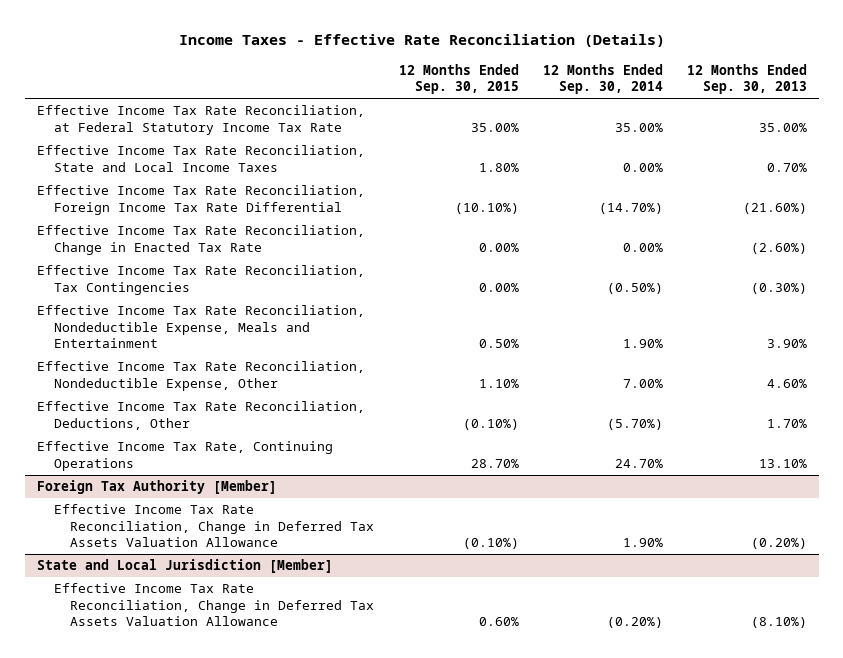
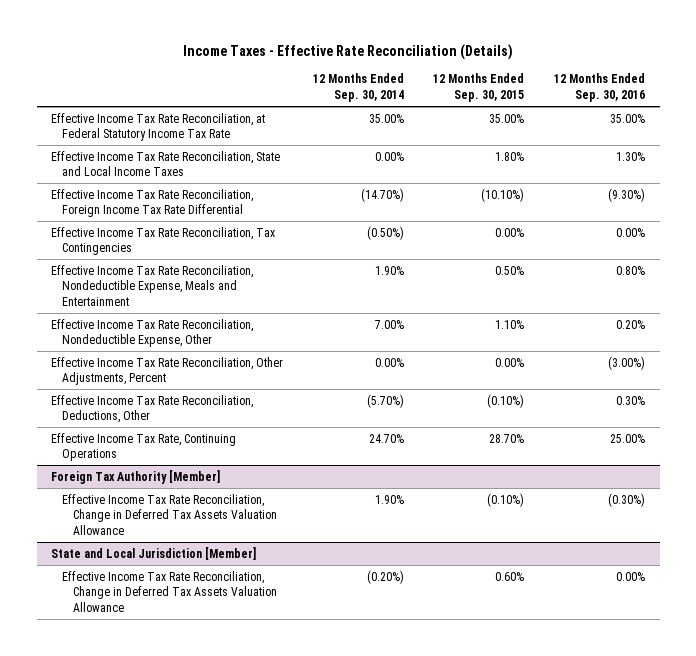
- | 12 Months Ended Sep. 30, 2015 | 12 Months Ended Sep. 30, 2014 | 12 Months Ended Sep. 30, 2013
+ | 12 Months Ended Sep. 30, 2014 | 12 Months Ended Sep. 30, 2015 | 12 Months Ended Sep. 30, 2016
- Effective Income Tax Rate Reconciliation, Change in Enacted Tax Rate | 0.00% | 0.00% | (2.60%)
+ Effective Income Tax Rate Reconciliation, Other Adjustments, Percent | 0.00% | 0.00% | (3.00%)

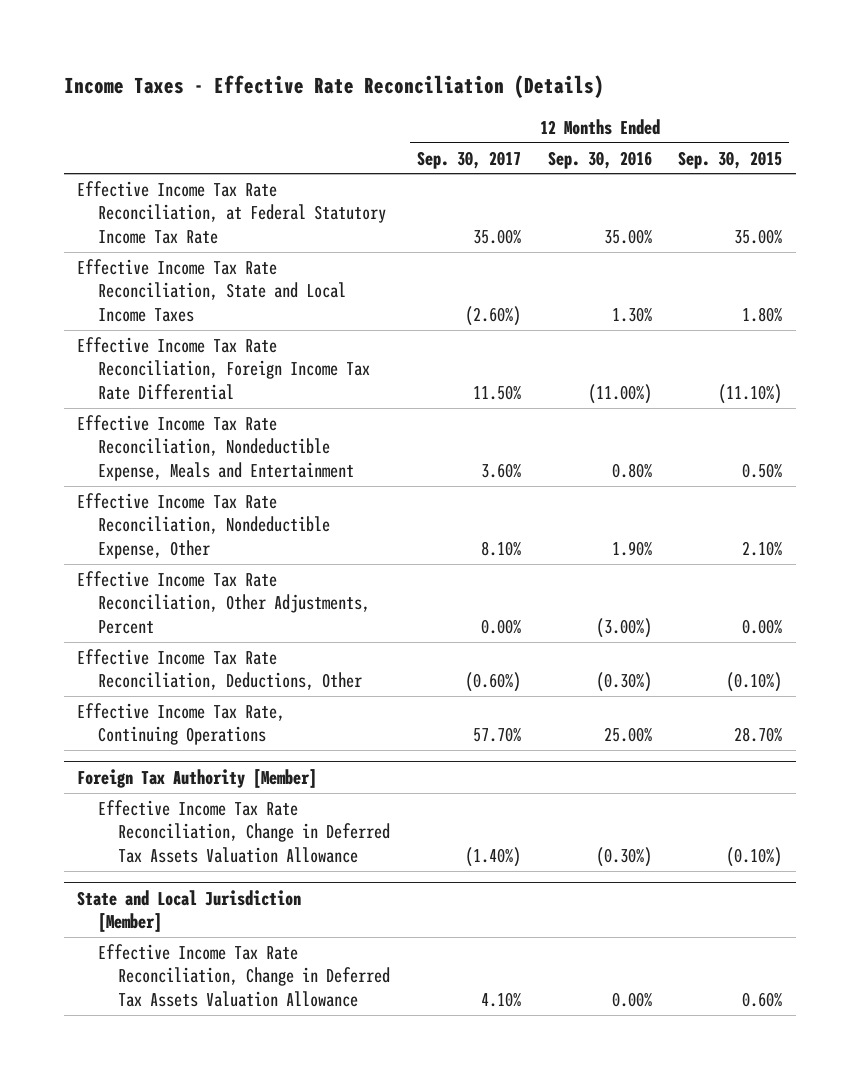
- | 12 Months Ended Sep. 30, 2014 | 12 Months Ended Sep. 30, 2015 | 12 Months Ended Sep. 30, 2016
+ | 12 Months Ended Sep. 30, 2017 | 12 Months Ended Sep. 30, 2016 | 12 Months Ended Sep. 30, 2015
- Effective Income Tax Rate Reconciliation, Foreign Income Tax Rate Differential | (14.70%) | (10.10%) | (9.30%)
- Effective Income Tax Rate Reconciliation, Tax Contingencies | (0.50%) | 0.00% | 0.00%
+ Effective Income Tax Rate Reconciliation, Foreign Income Tax Rate Differential | 11.50% | (11.00%) | (11.10%)
- Effective Income Tax Rate Reconciliation, Nondeductible Expense, Other | 7.00% | 1.10% | 0.20%
+ Effective Income Tax Rate Reconciliation, Nondeductible Expense, Other | 8.10% | 1.90% | 2.10%
- Effective Income Tax Rate Reconciliation, Deductions, Other | (5.70%) | (0.10%) | 0.30%
+ Effective Income Tax Rate Reconciliation, Deductions, Other | (0.60%) | (0.30%) | (0.10%)

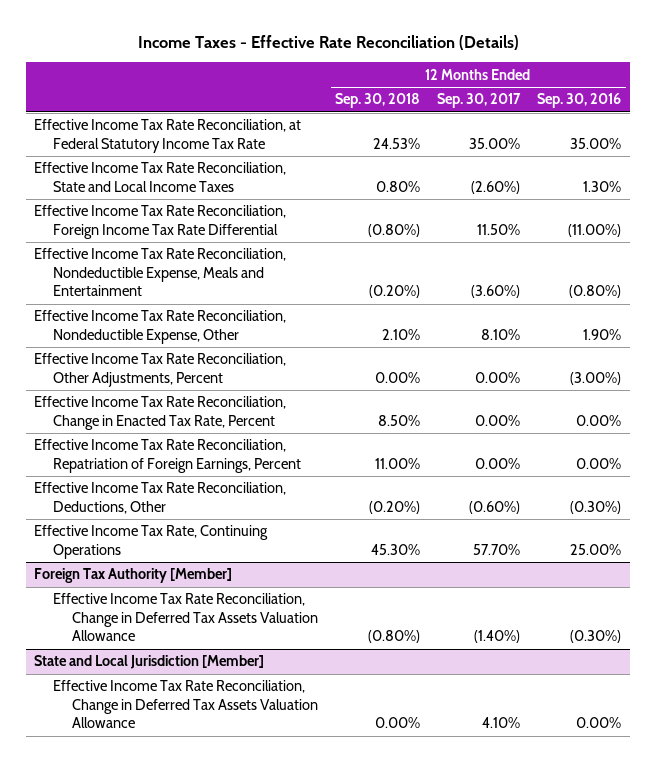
- | 12 Months Ended Sep. 30, 2017 | 12 Months Ended Sep. 30, 2016 | 12 Months Ended Sep. 30, 2015
+ | 12 Months Ended Sep. 30, 2018 | 12 Months Ended Sep. 30, 2017 | 12 Months Ended Sep. 30, 2016
- Effective Income Tax Rate Reconciliation, Nondeductible Expense, Meals and Entertainment | 3.60% | 0.80% | 0.50%
+ Effective Income Tax Rate Reconciliation, Nondeductible Expense, Meals and Entertainment | (0.20%) | (3.60%) | (0.80%)
+ Effective Income Tax Rate Reconciliation, Change in Enacted Tax Rate, Percent | 8.50% | 0.00% | 0.00%
+ Effective Income Tax Rate Reconciliation, Repatriation of Foreign Earnings, Percent | 11.00% | 0.00% | 0.00%

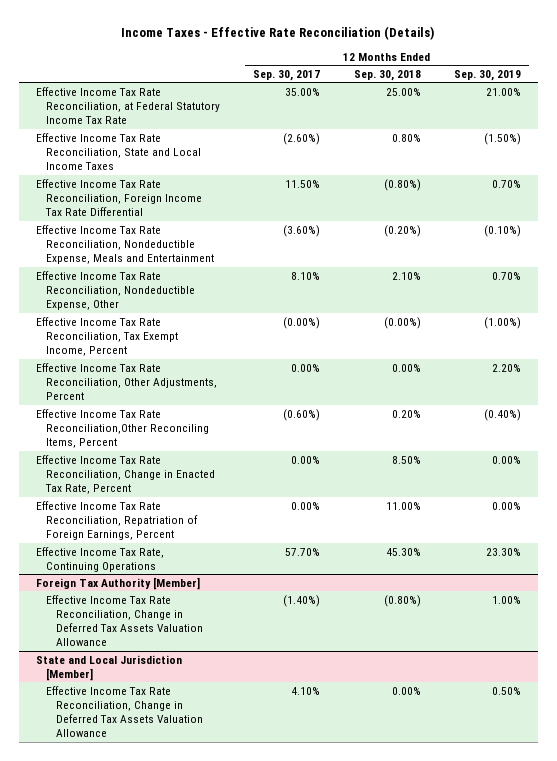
- | 12 Months Ended Sep. 30, 2018 | 12 Months Ended Sep. 30, 2017 | 12 Months Ended Sep. 30, 2016
+ | 12 Months Ended Sep. 30, 2017 | 12 Months Ended Sep. 30, 2018 | 12 Months Ended Sep. 30, 2019
- Effective Income Tax Rate Reconciliation, at Federal Statutory Income Tax Rate | 24.53% | 35.00% | 35.00%
+ Effective Income Tax Rate Reconciliation, at Federal Statutory Income Tax Rate | 35.00% | 25.00% | 21.00%
+ Effective Income Tax Rate Reconciliation, Tax Exempt Income, Percent | (0.00%) | (0.00%) | (1.00%)
+ Effective Income Tax Rate Reconciliation,Other Reconciling Items, Percent | (0.60%) | 0.20% | (0.40%)
- Effective Income Tax Rate Reconciliation, Deductions, Other | (0.20%) | (0.60%) | (0.30%)

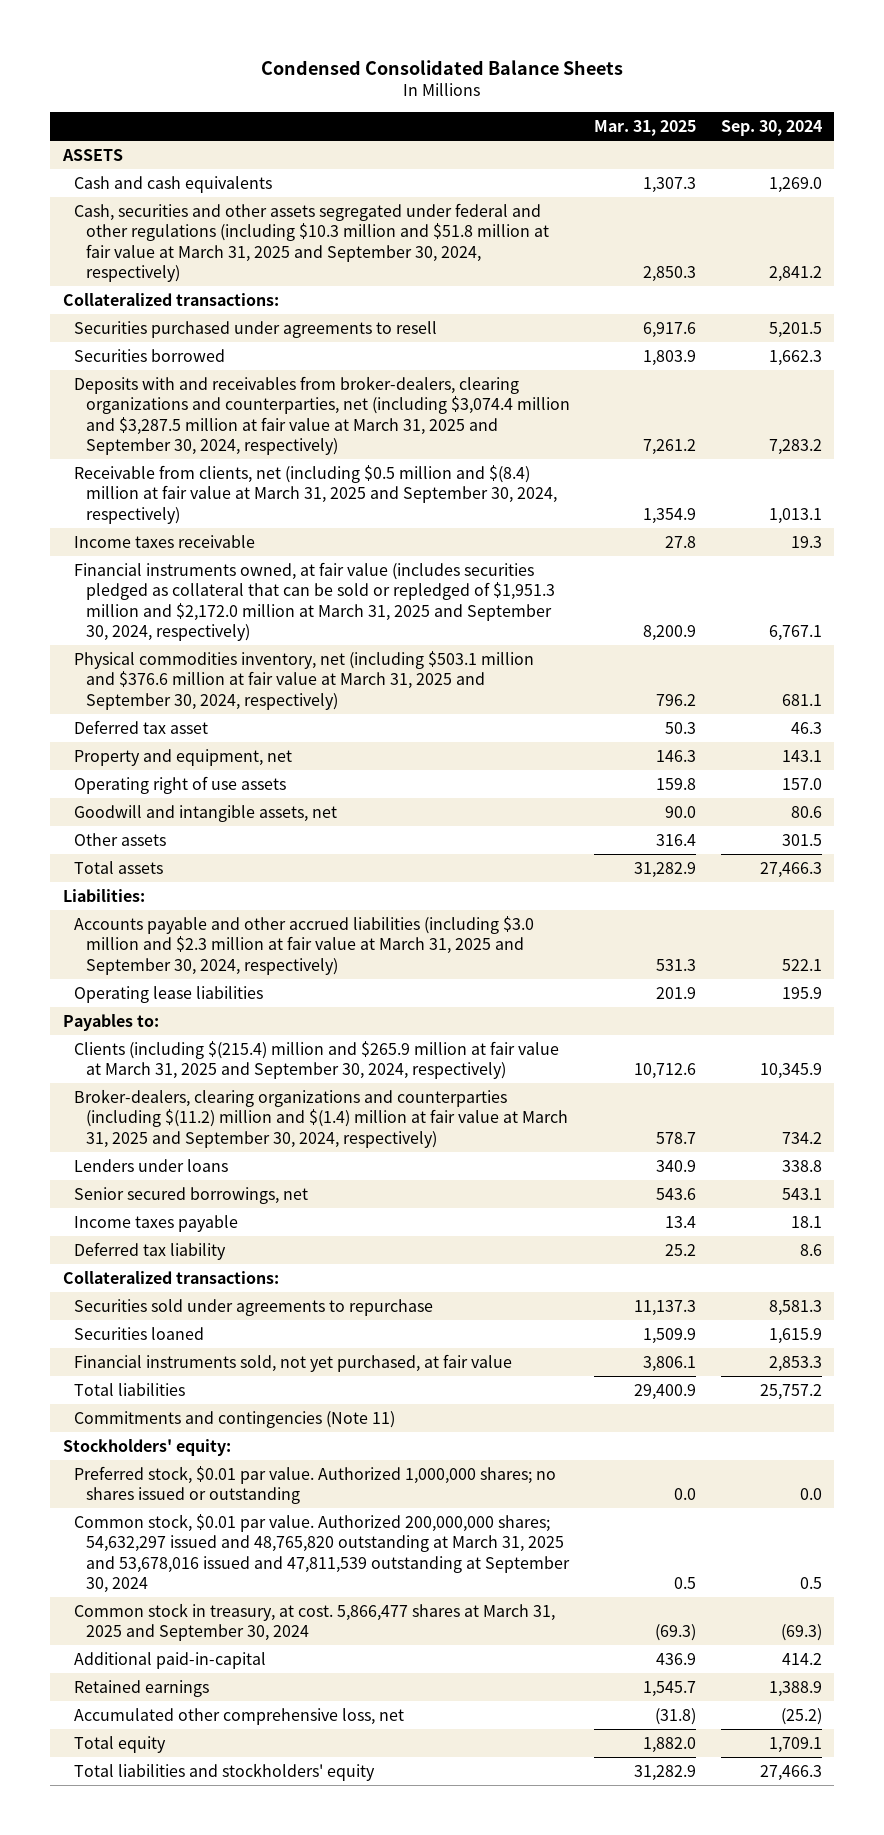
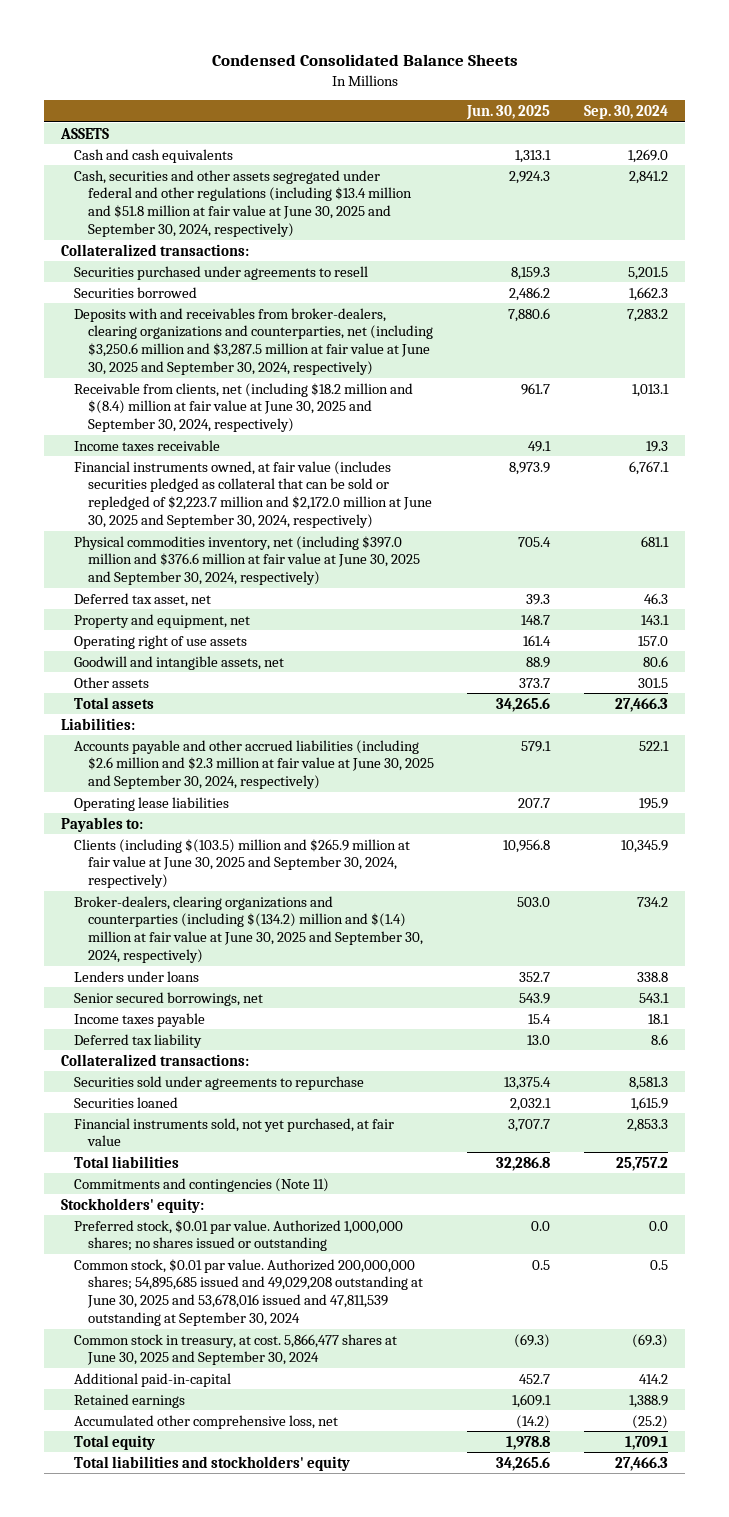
- | Mar. 31, 2025 | Sep. 30, 2024
+ | Jun. 30, 2025 | Sep. 30, 2024
- Cash, securities and other assets segregated under federal and other regulations (including $10.3 million and $51.8 million at fair value at March 31, 2025 and September 30, 2024, respectively) | 2,850.3 | 2,841.2
+ Cash, securities and other assets segregated under federal and other regulations (including $13.4 million and $51.8 million at fair value at June 30, 2025 and September 30, 2024, respectively) | 2,924.3 | 2,841.2
- Deposits with and receivables from broker-dealers, clearing organizations and counterparties, net (including $3,074.4 million and $3,287.5 million at fair value at March 31, 2025 and September 30, 2024, respectively) | 7,261.2 | 7,283.2
- Receivable from clients, net (including $0.5 million and $(8.4) million at fair value at March 31, 2025 and September 30, 2024, respectively) | 1,354.9 | 1,013.1
+ Deposits with and receivables from broker-dealers, clearing organizations and counterparties, net (including $3,250.6 million and $3,287.5 million at fair value at June 30, 2025 and September 30, 2024, respectively) | 7,880.6 | 7,283.2
+ Receivable from clients, net (including $18.2 million and $(8.4) million at fair value at June 30, 2025 and September 30, 2024, respectively) | 961.7 | 1,013.1
- Financial instruments owned, at fair value (includes securities pledged as collateral that can be sold or repledged of $1,951.3 million and $2,172.0 million at March 31, 2025 and September 30, 2024, respectively) | 8,200.9 | 6,767.1
- Physical commodities inventory, net (including $503.1 million and $376.6 million at fair value at March 31, 2025 and September 30, 2024, respectively) | 796.2 | 681.1
- Deferred tax asset | 50.3 | 46.3
+ Financial instruments owned, at fair value (includes securities pledged as collateral that can be sold or repledged of $2,223.7 million and $2,172.0 million at June 30, 2025 and September 30, 2024, respectively) | 8,973.9 | 6,767.1
+ Physical commodities inventory, net (including $397.0 million and $376.6 million at fair value at June 30, 2025 and September 30, 2024, respectively) | 705.4 | 681.1
+ Deferred tax asset, net | 39.3 | 46.3
- Accounts payable and other accrued liabilities (including $3.0 million and $2.3 million at fair value at March 31, 2025 and September 30, 2024, respectively) | 531.3 | 522.1
+ Accounts payable and other accrued liabilities (including $2.6 million and $2.3 million at fair value at June 30, 2025 and September 30, 2024, respectively) | 579.1 | 522.1
- Clients (including $(215.4) million and $265.9 million at fair value at March 31, 2025 and September 30, 2024, respectively) | 10,712.6 | 10,345.9
- Broker-dealers, clearing organizations and counterparties (including $(11.2) million and $(1.4) million at fair value at March 31, 2025 and September 30, 2024, respectively) | 578.7 | 734.2
+ Clients (including $(103.5) million and $265.9 million at fair value at June 30, 2025 and September 30, 2024, respectively) | 10,956.8 | 10,345.9
+ Broker-dealers, clearing organizations and counterparties (including $(134.2) million and $(1.4) million at fair value at June 30, 2025 and September 30, 2024, respectively) | 503.0 | 734.2
- Common stock, $0.01 par value. Authorized 200,000,000 shares; 54,632,297 issued and 48,765,820 outstanding at March 31, 2025 and 53,678,016 issued and 47,811,539 outstanding at September 30, 2024 | 0.5 | 0.5
- Common stock in treasury, at cost. 5,866,477 shares at March 31, 2025 and September 30, 2024 | (69.3) | (69.3)
+ Common stock, $0.01 par value. Authorized 200,000,000 shares; 54,895,685 issued and 49,029,208 outstanding at June 30, 2025 and 53,678,016 issued and 47,811,539 outstanding at September 30, 2024 | 0.5 | 0.5
+ Common stock in treasury, at cost. 5,866,477 shares at June 30, 2025 and September 30, 2024 | (69.3) | (69.3)

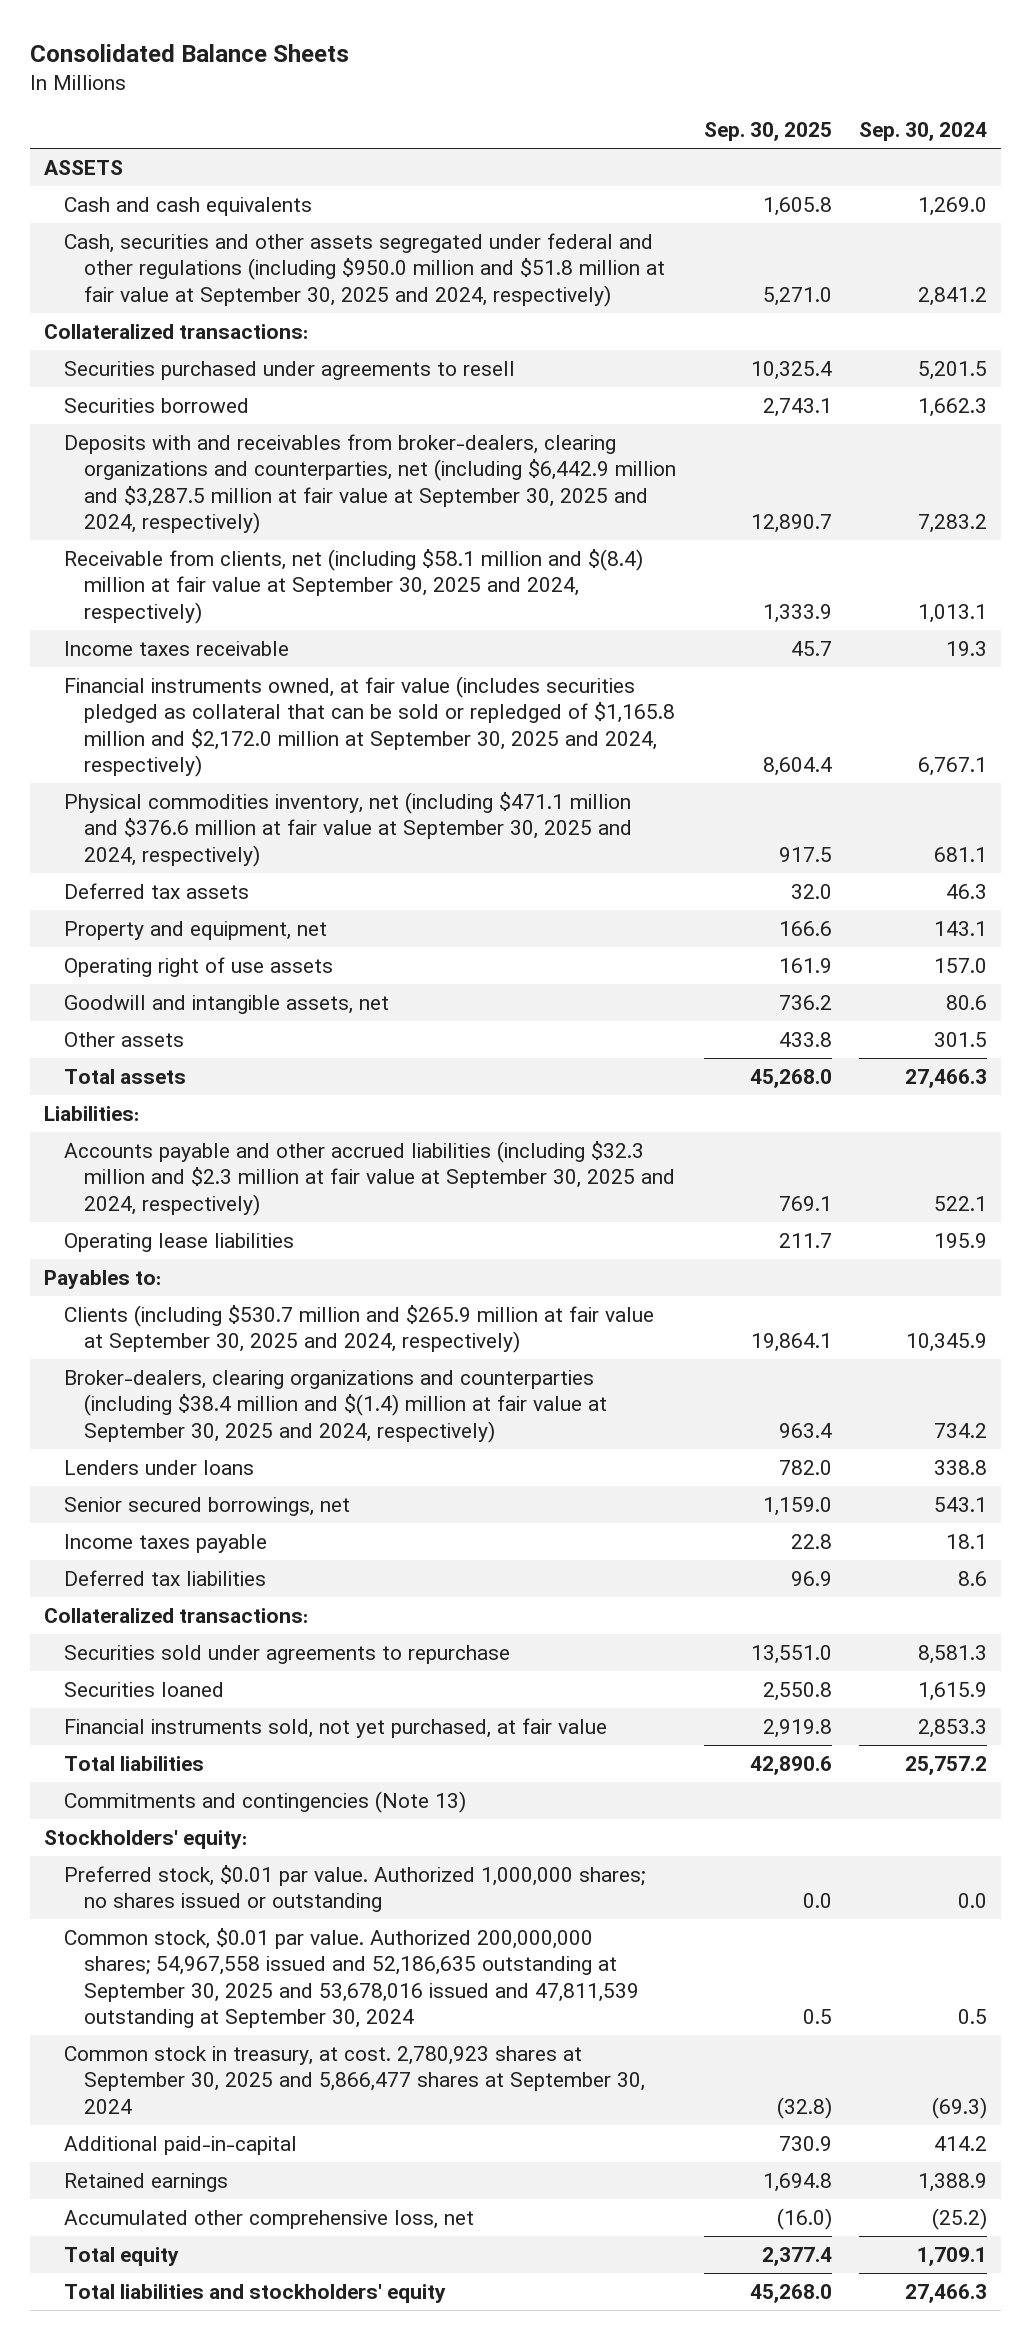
- Condensed Consolidated Balance Sheets
+ Consolidated Balance Sheets
- | Jun. 30, 2025 | Sep. 30, 2024
+ | Sep. 30, 2025 | Sep. 30, 2024
- Cash, securities and other assets segregated under federal and other regulations (including $13.4 million and $51.8 million at fair value at June 30, 2025 and September 30, 2024, respectively) | 2,924.3 | 2,841.2
+ Cash, securities and other assets segregated under federal and other regulations (including $950.0 million and $51.8 million at fair value at September 30, 2025 and 2024, respectively) | 5,271.0 | 2,841.2
- Deposits with and receivables from broker-dealers, clearing organizations and counterparties, net (including $3,250.6 million and $3,287.5 million at fair value at June 30, 2025 and September 30, 2024, respectively) | 7,880.6 | 7,283.2
- Receivable from clients, net (including $18.2 million and $(8.4) million at fair value at June 30, 2025 and September 30, 2024, respectively) | 961.7 | 1,013.1
+ Deposits with and receivables from broker-dealers, clearing organizations and counterparties, net (including $6,442.9 million and $3,287.5 million at fair value at September 30, 2025 and 2024, respectively) | 12,890.7 | 7,283.2
+ Receivable from clients, net (including $58.1 million and $(8.4) million at fair value at September 30, 2025 and 2024, respectively) | 1,333.9 | 1,013.1
- Financial instruments owned, at fair value (includes securities pledged as collateral that can be sold or repledged of $2,223.7 million and $2,172.0 million at June 30, 2025 and September 30, 2024, respectively) | 8,973.9 | 6,767.1
- Physical commodities inventory, net (including $397.0 million and $376.6 million at fair value at June 30, 2025 and September 30, 2024, respectively) | 705.4 | 681.1
- Deferred tax asset, net | 39.3 | 46.3
+ Financial instruments owned, at fair value (includes securities pledged as collateral that can be sold or repledged of $1,165.8 million and $2,172.0 million at September 30, 2025 and 2024, respectively) | 8,604.4 | 6,767.1
+ Physical commodities inventory, net (including $471.1 million and $376.6 million at fair value at September 30, 2025 and 2024, respectively) | 917.5 | 681.1
+ Deferred tax assets | 32.0 | 46.3
- Accounts payable and other accrued liabilities (including $2.6 million and $2.3 million at fair value at June 30, 2025 and September 30, 2024, respectively) | 579.1 | 522.1
+ Accounts payable and other accrued liabilities (including $32.3 million and $2.3 million at fair value at September 30, 2025 and 2024, respectively) | 769.1 | 522.1
- Clients (including $(103.5) million and $265.9 million at fair value at June 30, 2025 and September 30, 2024, respectively) | 10,956.8 | 10,345.9
- Broker-dealers, clearing organizations and counterparties (including $(134.2) million and $(1.4) million at fair value at June 30, 2025 and September 30, 2024, respectively) | 503.0 | 734.2
+ Clients (including $530.7 million and $265.9 million at fair value at September 30, 2025 and 2024, respectively) | 19,864.1 | 10,345.9
+ Broker-dealers, clearing organizations and counterparties (including $38.4 million and $(1.4) million at fair value at September 30, 2025 and 2024, respectively) | 963.4 | 734.2
- Deferred tax liability | 13.0 | 8.6
+ Deferred tax liabilities | 96.9 | 8.6
- Commitments and contingencies (Note 11)
+ Commitments and contingencies (Note 13)
- Common stock, $0.01 par value. Authorized 200,000,000 shares; 54,895,685 issued and 49,029,208 outstanding at June 30, 2025 and 53,678,016 issued and 47,811,539 outstanding at September 30, 2024 | 0.5 | 0.5
- Common stock in treasury, at cost. 5,866,477 shares at June 30, 2025 and September 30, 2024 | (69.3) | (69.3)
+ Common stock, $0.01 par value. Authorized 200,000,000 shares; 54,967,558 issued and 52,186,635 outstanding at September 30, 2025 and 53,678,016 issued and 47,811,539 outstanding at September 30, 2024 | 0.5 | 0.5
+ Common stock in treasury, at cost. 2,780,923 shares at September 30, 2025 and 5,866,477 shares at September 30, 2024 | (32.8) | (69.3)

